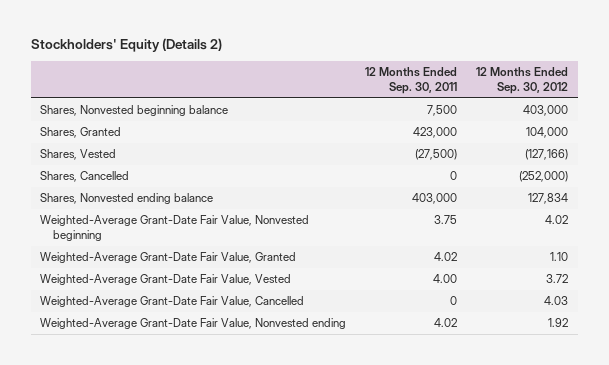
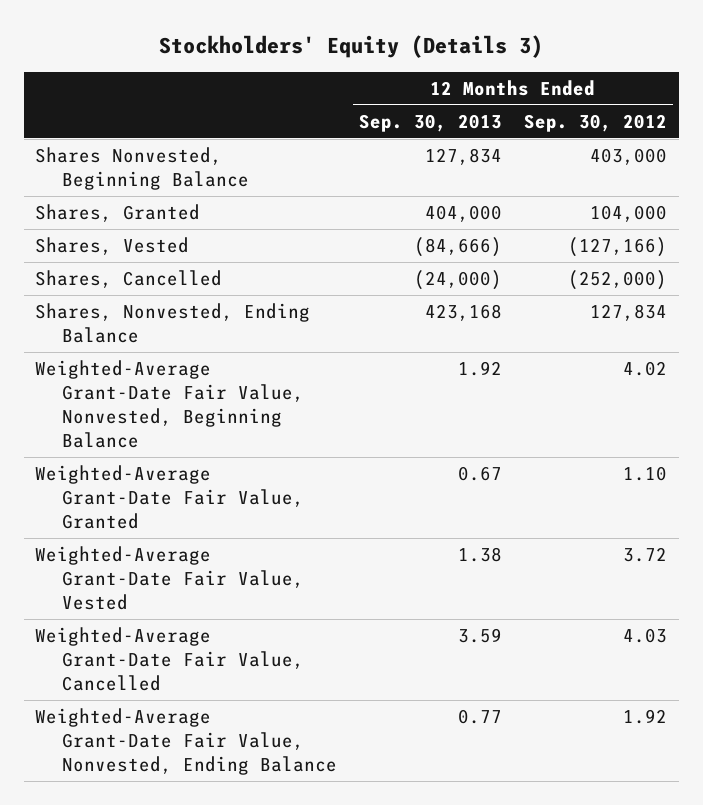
- Stockholders' Equity (Details 2)
+ Stockholders' Equity (Details 3)
- | 12 Months Ended Sep. 30, 2011 | 12 Months Ended Sep. 30, 2012
+ | 12 Months Ended Sep. 30, 2013 | 12 Months Ended Sep. 30, 2012
- Shares, Nonvested beginning balance | 7,500 | 403,000
+ Shares Nonvested, Beginning Balance | 127,834 | 403,000
- Shares, Nonvested ending balance | 403,000 | 127,834
- Weighted-Average Grant-Date Fair Value, Nonvested beginning | 3.75 | 4.02
+ Shares, Nonvested, Ending Balance | 423,168 | 127,834
+ Weighted-Average Grant-Date Fair Value, Nonvested, Beginning Balance | 1.92 | 4.02
- Weighted-Average Grant-Date Fair Value, Nonvested ending | 4.02 | 1.92
+ Weighted-Average Grant-Date Fair Value, Nonvested, Ending Balance | 0.77 | 1.92

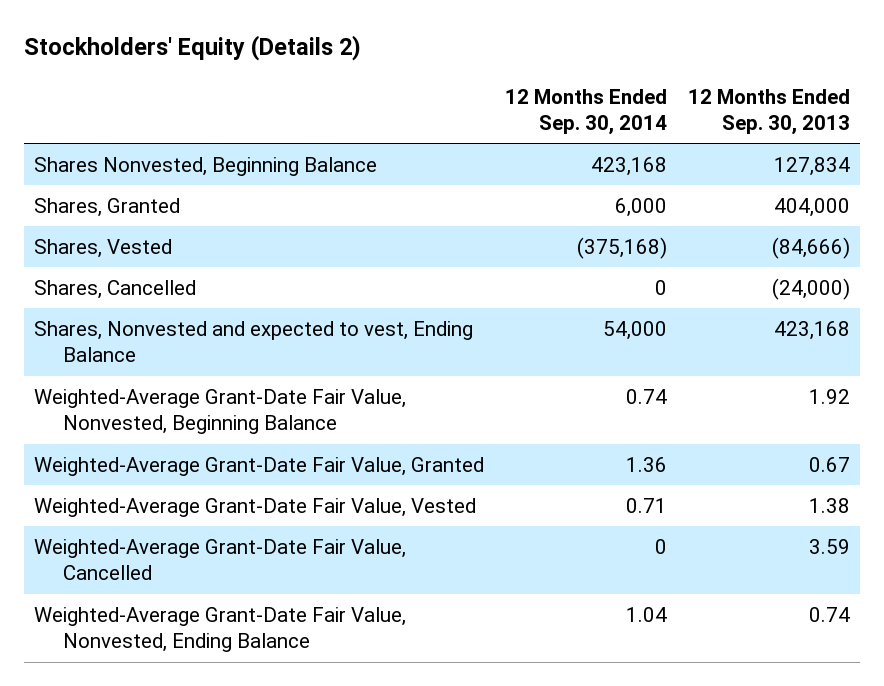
- Stockholders' Equity (Details 3)
+ Stockholders' Equity (Details 2)
- | 12 Months Ended Sep. 30, 2013 | 12 Months Ended Sep. 30, 2012
+ | 12 Months Ended Sep. 30, 2014 | 12 Months Ended Sep. 30, 2013
- Shares, Nonvested, Ending Balance | 423,168 | 127,834
+ Shares, Nonvested and expected to vest, Ending Balance | 54,000 | 423,168
- Weighted-Average Grant-Date Fair Value, Nonvested, Ending Balance | 0.77 | 1.92
+ Weighted-Average Grant-Date Fair Value, Nonvested, Ending Balance | 1.04 | 0.74

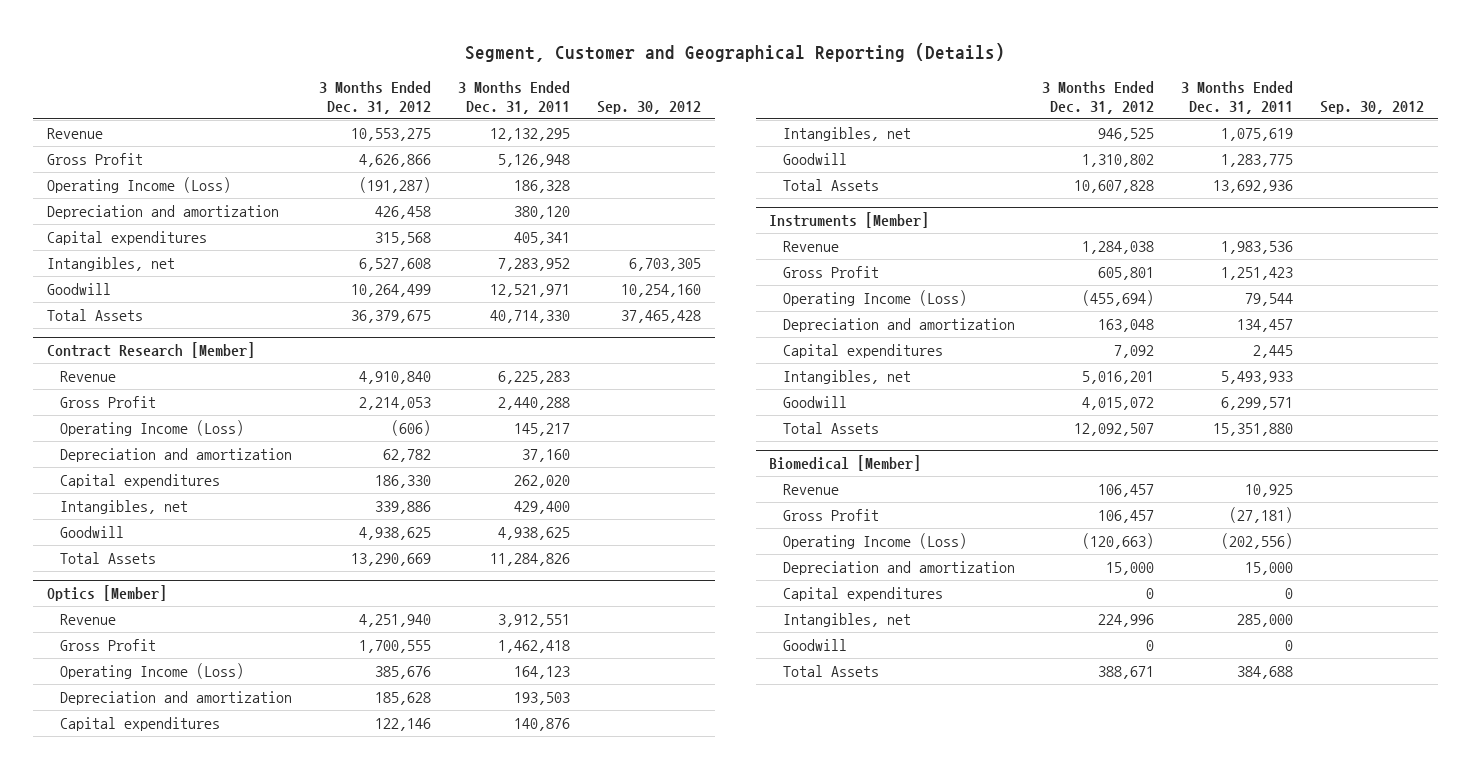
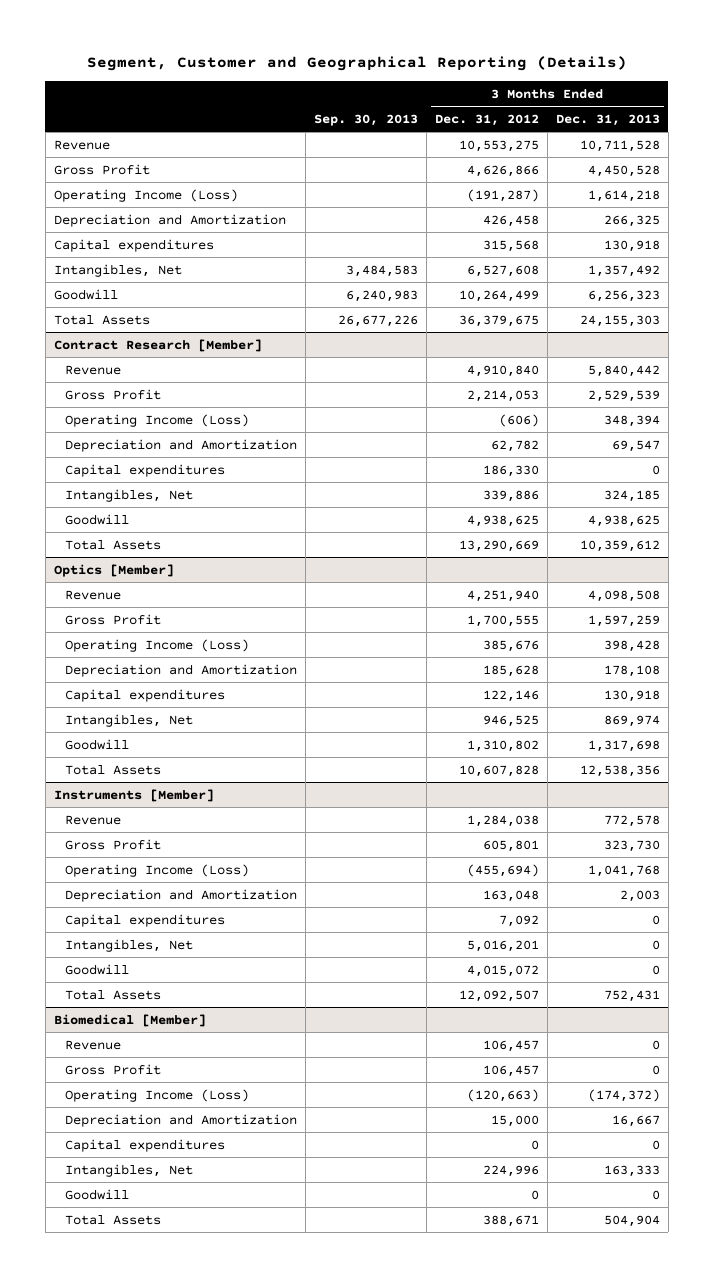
- | 3 Months Ended Dec. 31, 2012 | 3 Months Ended Dec. 31, 2011 | Sep. 30, 2012
+ | Sep. 30, 2013 | 3 Months Ended Dec. 31, 2012 | 3 Months Ended Dec. 31, 2013
- Depreciation and amortization | 426,458 | 380,120 |
+ Depreciation and Amortization | | 426,458 | 266,325
- Intangibles, net | 6,527,608 | 7,283,952 | 6,703,305
+ Intangibles, Net | 3,484,583 | 6,527,608 | 1,357,492
@ Contract Research [Member]
- Depreciation and amortization | 62,782 | 37,160 |
+ Depreciation and Amortization | | 62,782 | 69,547
- Intangibles, net | 339,886 | 429,400 |
+ Intangibles, Net | | 339,886 | 324,185
@ Optics [Member]
- Depreciation and amortization | 185,628 | 193,503 |
+ Depreciation and Amortization | | 185,628 | 178,108
- Intangibles, net | 946,525 | 1,075,619 |
+ Intangibles, Net | | 946,525 | 869,974
@ Instruments [Member]
- Depreciation and amortization | 163,048 | 134,457 |
+ Depreciation and Amortization | | 163,048 | 2,003
- Intangibles, net | 5,016,201 | 5,493,933 |
+ Intangibles, Net | | 5,016,201 | 0
@ Biomedical [Member]
- Depreciation and amortization | 15,000 | 15,000 |
+ Depreciation and Amortization | | 15,000 | 16,667
- Intangibles, net | 224,996 | 285,000 |
+ Intangibles, Net | | 224,996 | 163,333

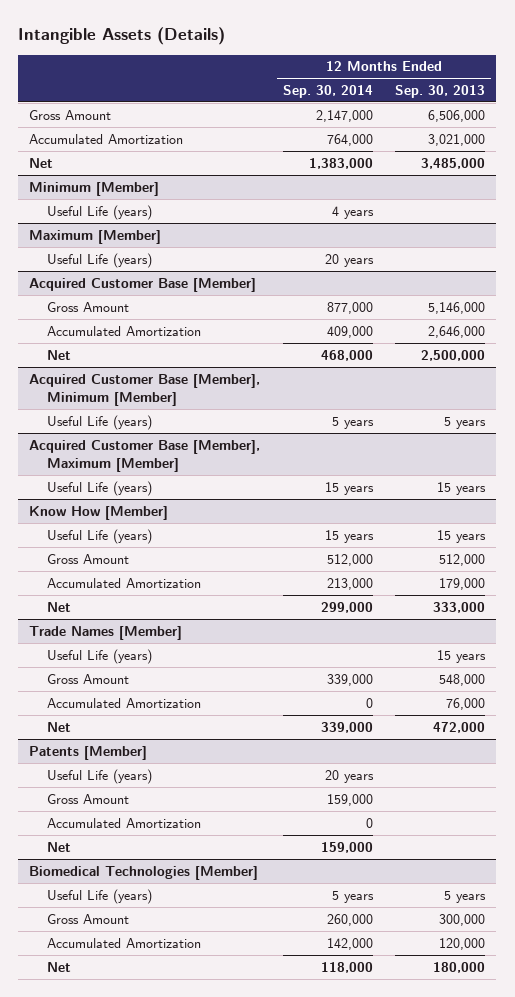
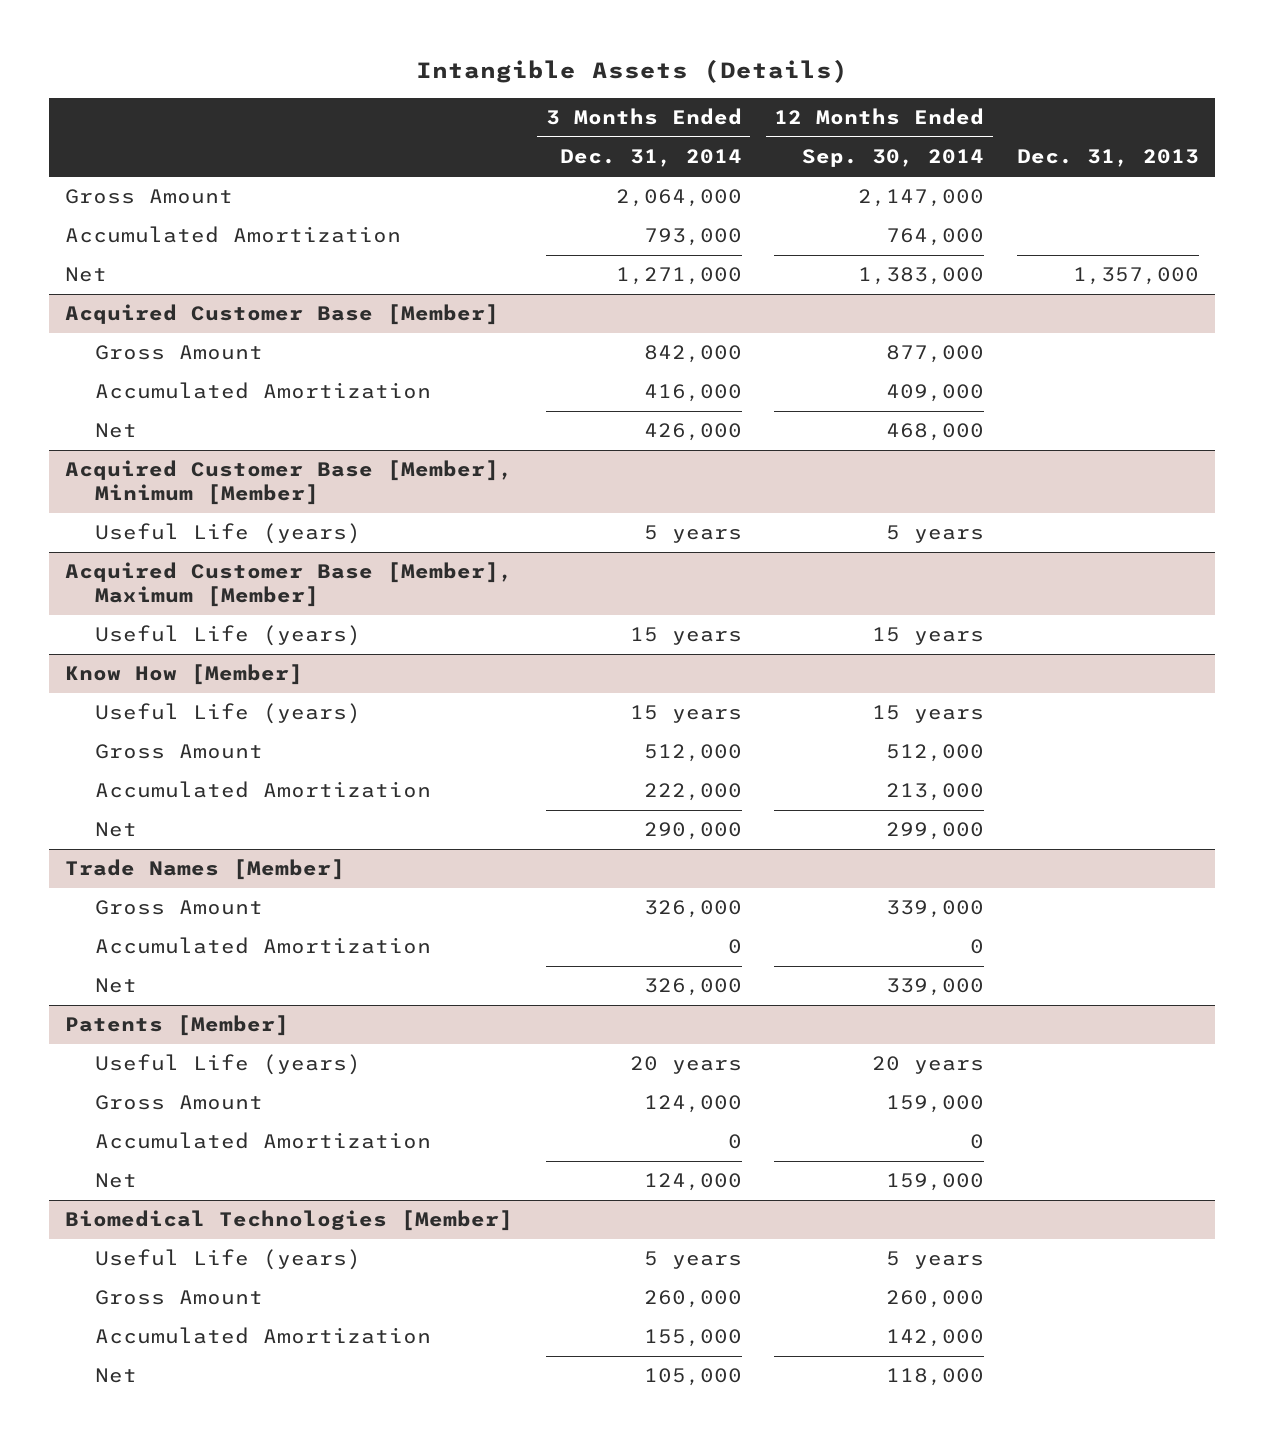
- | 12 Months Ended Sep. 30, 2014 | 12 Months Ended Sep. 30, 2013
+ | 3 Months Ended Dec. 31, 2014 | 12 Months Ended Sep. 30, 2014 | Dec. 31, 2013
- Minimum [Member]
- Useful Life (years) | 4 years |
- Maximum [Member]
- Useful Life (years) | 20 years |
@ Trade Names [Member]
- Useful Life (years) | | 15 years

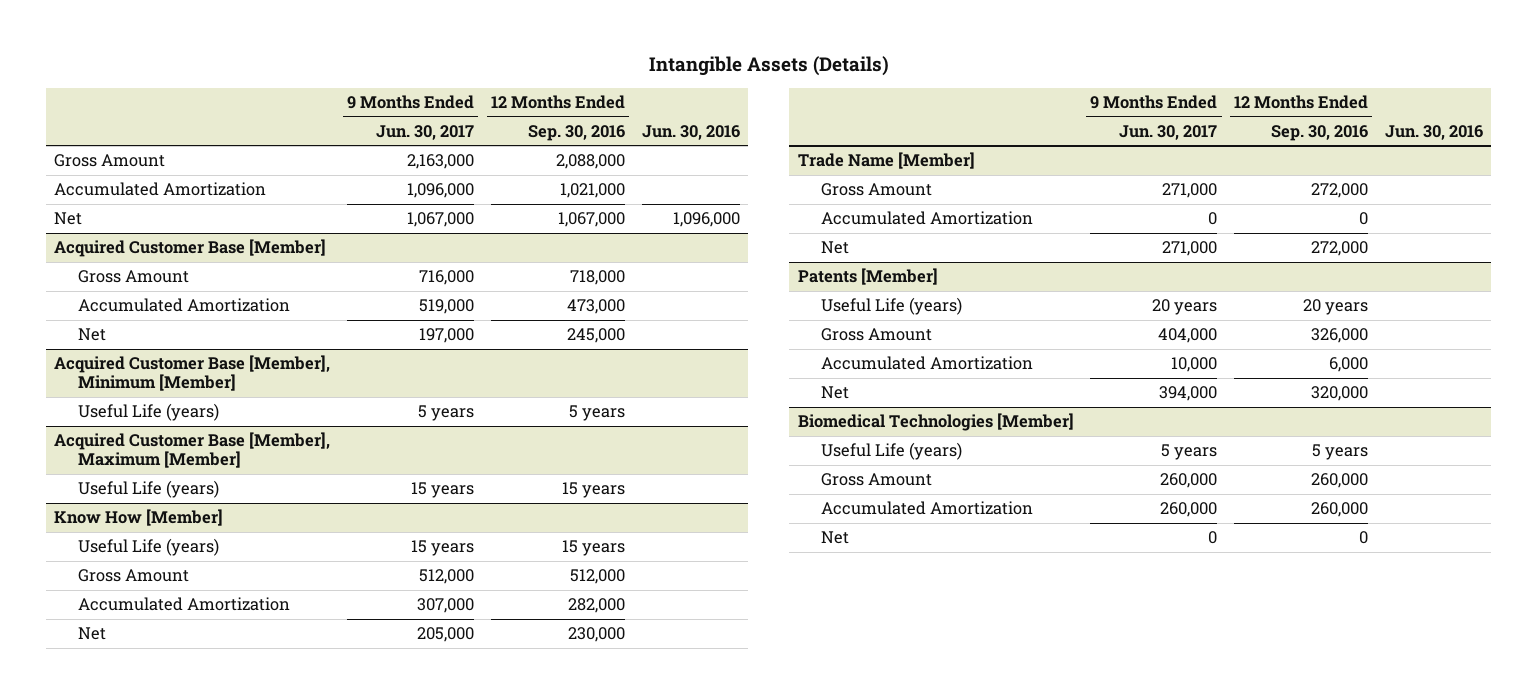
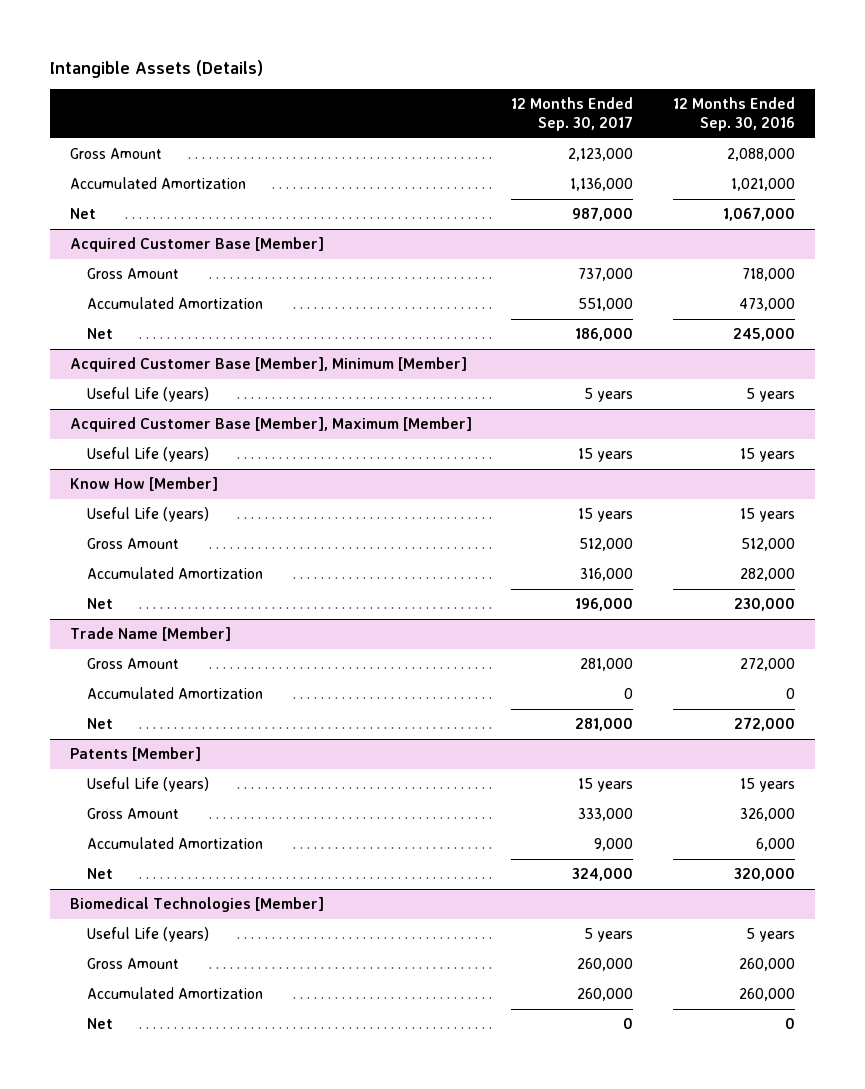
- | 9 Months Ended Jun. 30, 2017 | 12 Months Ended Sep. 30, 2016 | Jun. 30, 2016
+ | 12 Months Ended Sep. 30, 2017 | 12 Months Ended Sep. 30, 2016
@ Patents [Member]
- Useful Life (years) | 20 years | 20 years |
+ Useful Life (years) | 15 years | 15 years

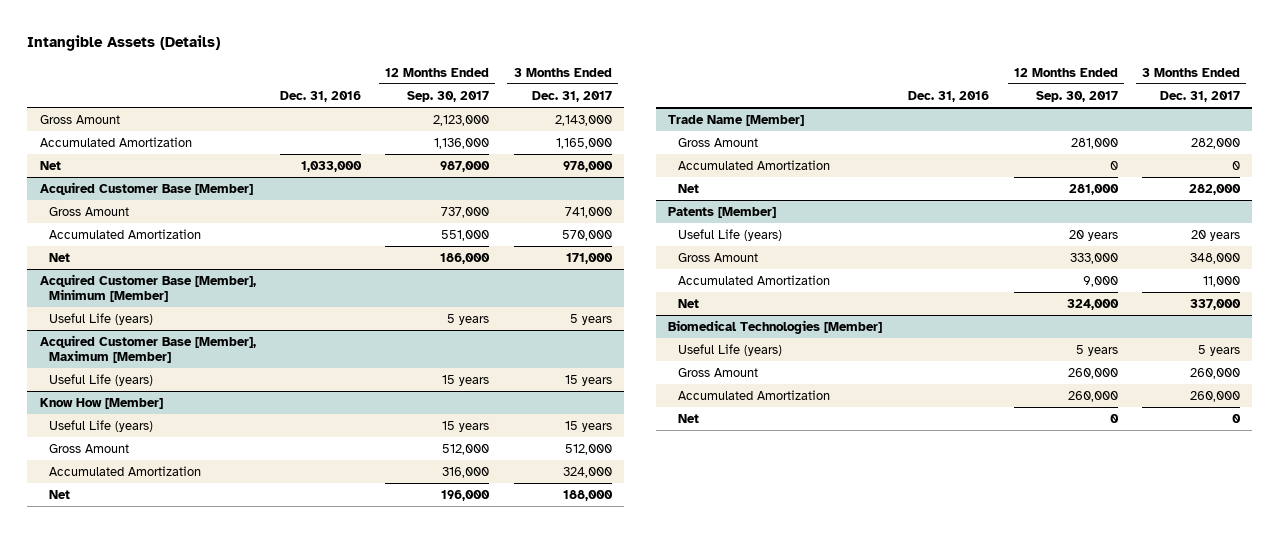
- | 12 Months Ended Sep. 30, 2017 | 12 Months Ended Sep. 30, 2016
+ | Dec. 31, 2016 | 12 Months Ended Sep. 30, 2017 | 3 Months Ended Dec. 31, 2017
@ Patents [Member]
- Useful Life (years) | 15 years | 15 years
+ Useful Life (years) | | 20 years | 20 years

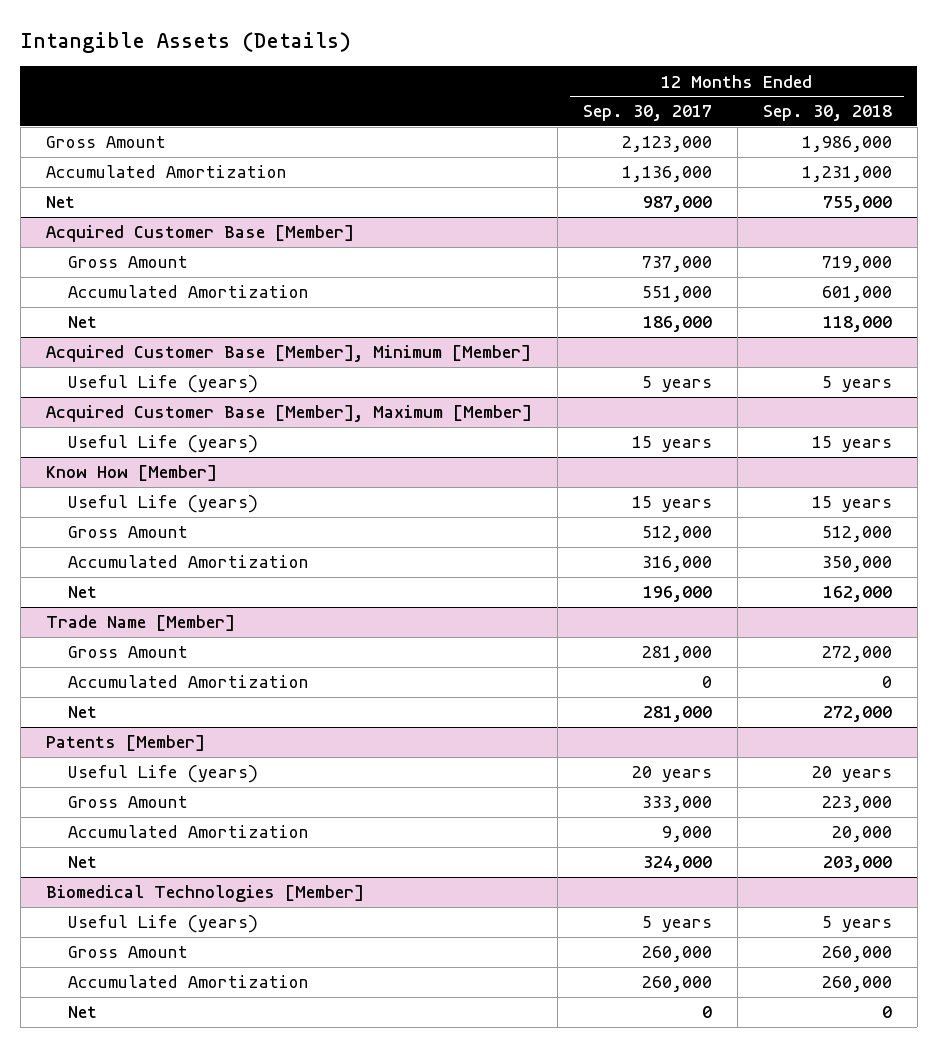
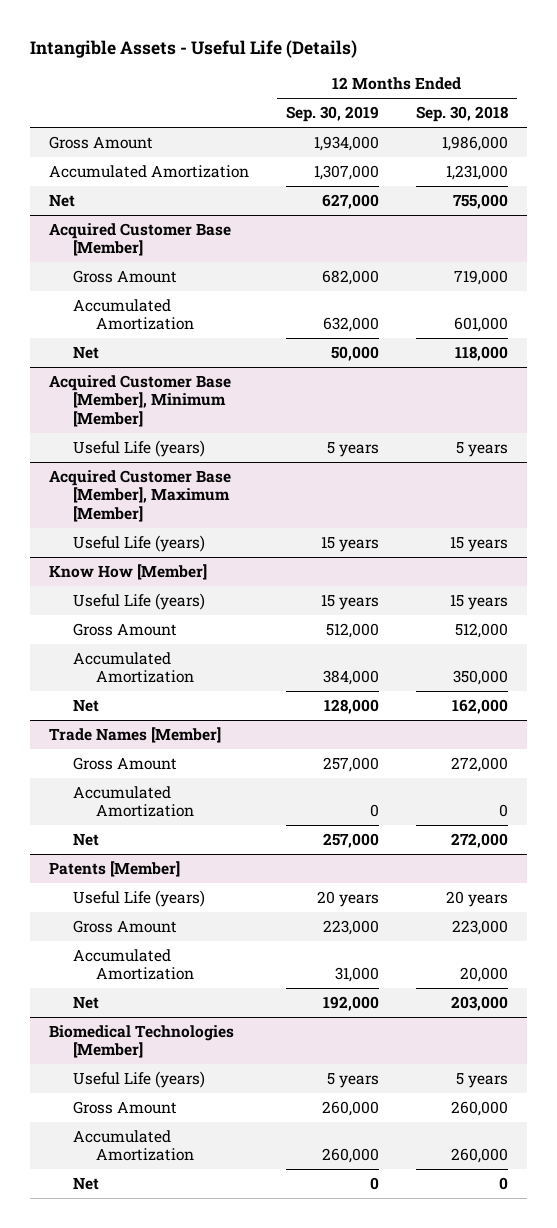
- Intangible Assets (Details)
+ Intangible Assets - Useful Life (Details)
- | 12 Months Ended Sep. 30, 2017 | 12 Months Ended Sep. 30, 2018
+ | 12 Months Ended Sep. 30, 2019 | 12 Months Ended Sep. 30, 2018
- Trade Name [Member]
+ Trade Names [Member]

